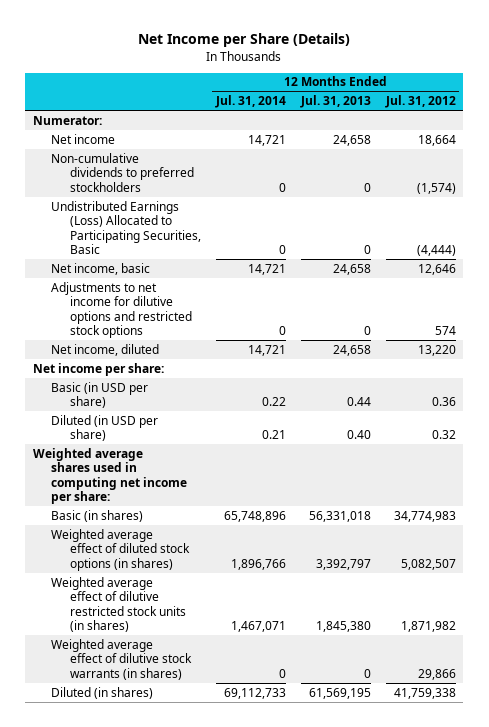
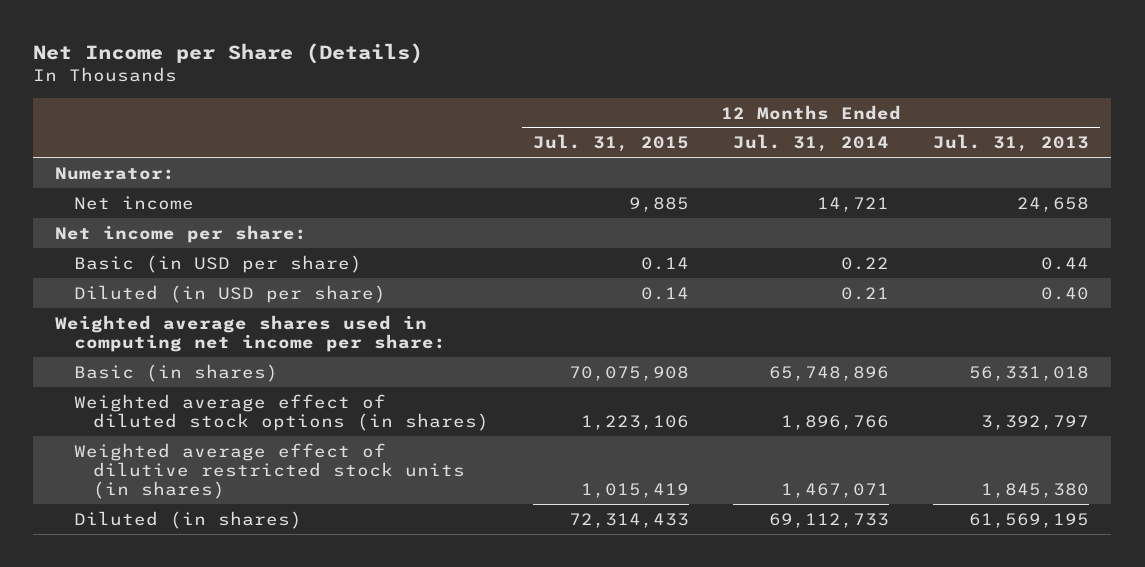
- | 12 Months Ended Jul. 31, 2014 | 12 Months Ended Jul. 31, 2013 | 12 Months Ended Jul. 31, 2012
+ | 12 Months Ended Jul. 31, 2015 | 12 Months Ended Jul. 31, 2014 | 12 Months Ended Jul. 31, 2013
- Non-cumulative dividends to preferred stockholders | 0 | 0 | (1,574)
- Undistributed Earnings (Loss) Allocated to Participating Securities, Basic | 0 | 0 | (4,444)
- Net income, basic | 14,721 | 24,658 | 12,646
- Adjustments to net income for dilutive options and restricted stock options | 0 | 0 | 574
- Net income, diluted | 14,721 | 24,658 | 13,220
- Weighted average effect of dilutive stock warrants (in shares) | 0 | 0 | 29,866

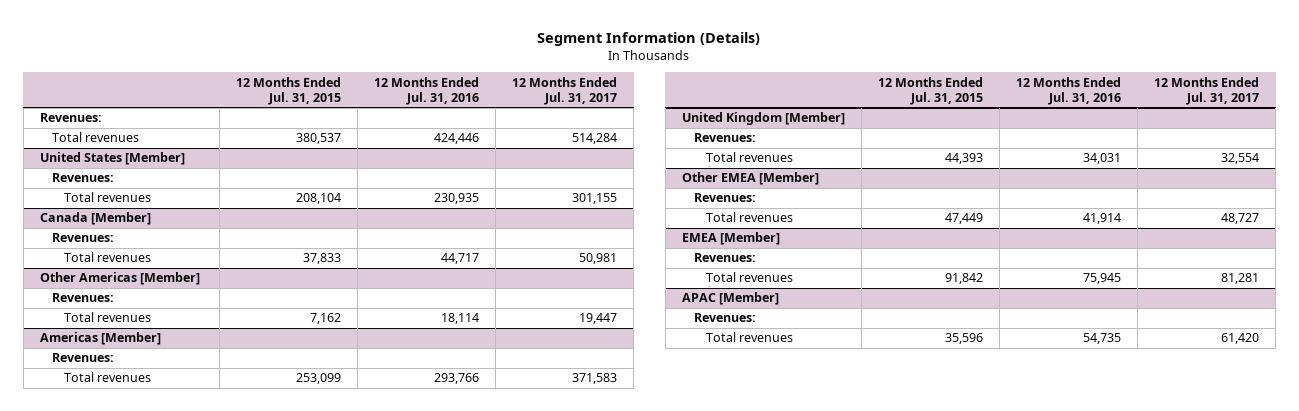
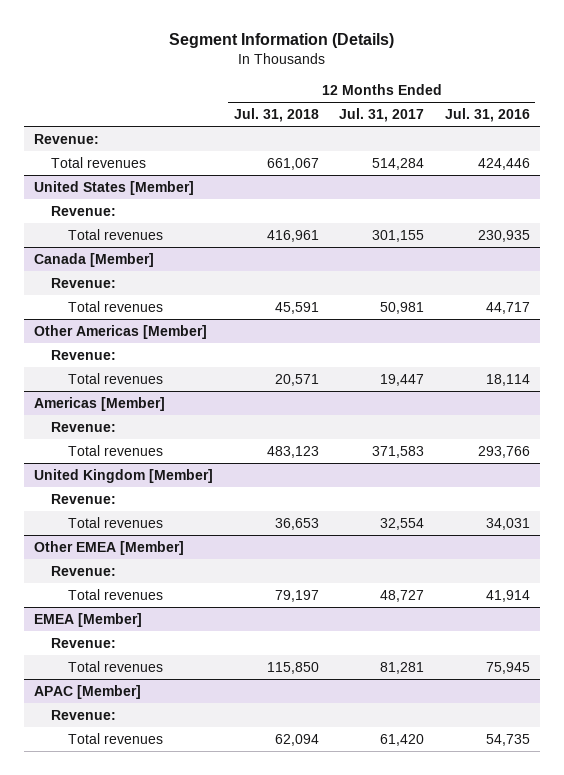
- | 12 Months Ended Jul. 31, 2015 | 12 Months Ended Jul. 31, 2016 | 12 Months Ended Jul. 31, 2017
+ | 12 Months Ended Jul. 31, 2018 | 12 Months Ended Jul. 31, 2017 | 12 Months Ended Jul. 31, 2016
- Revenues:
+ Revenue:
@ United States [Member]
- Revenues:
+ Revenue:
@ Canada [Member]
- Revenues:
+ Revenue:
@ Other Americas [Member]
- Revenues:
+ Revenue:
@ Americas [Member]
- Revenues:
+ Revenue:
@ United Kingdom [Member]
- Revenues:
+ Revenue:
@ Other EMEA [Member]
- Revenues:
+ Revenue:
@ EMEA [Member]
- Revenues:
+ Revenue:
@ APAC [Member]
- Revenues:
+ Revenue:

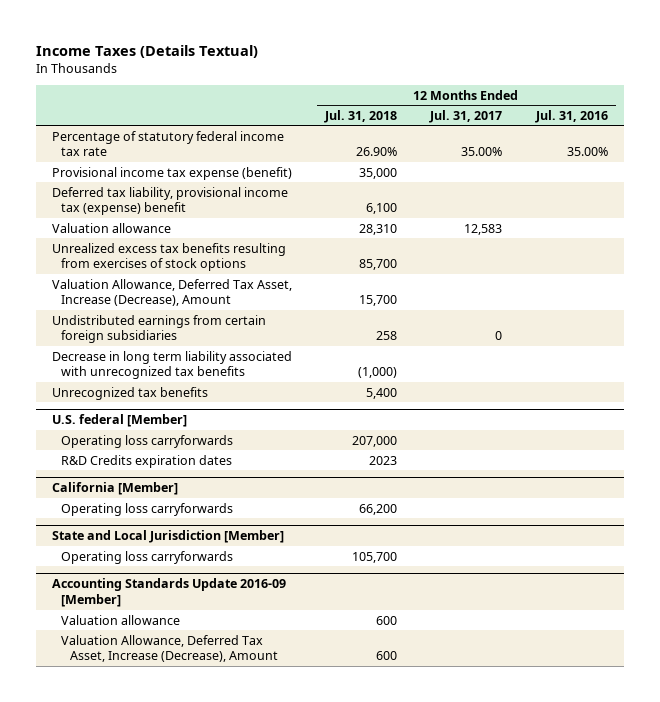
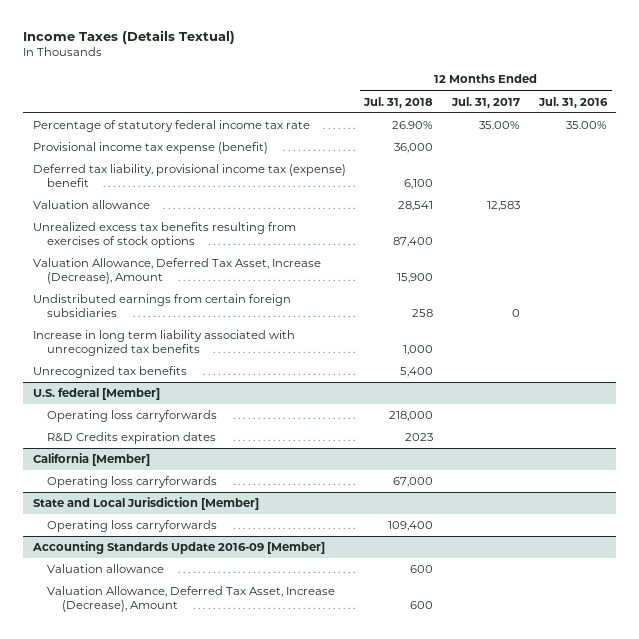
- Provisional income tax expense (benefit) | 35,000 | |
+ Provisional income tax expense (benefit) | 36,000 | |
- Valuation allowance | 28,310 | 12,583 |
- Unrealized excess tax benefits resulting from exercises of stock options | 85,700 | |
- Valuation Allowance, Deferred Tax Asset, Increase (Decrease), Amount | 15,700 | |
+ Valuation allowance | 28,541 | 12,583 |
+ Unrealized excess tax benefits resulting from exercises of stock options | 87,400 | |
+ Valuation Allowance, Deferred Tax Asset, Increase (Decrease), Amount | 15,900 | |
- Decrease in long term liability associated with unrecognized tax benefits | (1,000) | |
+ Increase in long term liability associated with unrecognized tax benefits | 1,000 | |
@ U.S. federal [Member]
- Operating loss carryforwards | 207,000 | |
+ Operating loss carryforwards | 218,000 | |
@ California [Member]
- Operating loss carryforwards | 66,200 | |
+ Operating loss carryforwards | 67,000 | |
@ State and Local Jurisdiction [Member]
- Operating loss carryforwards | 105,700 | |
+ Operating loss carryforwards | 109,400 | |

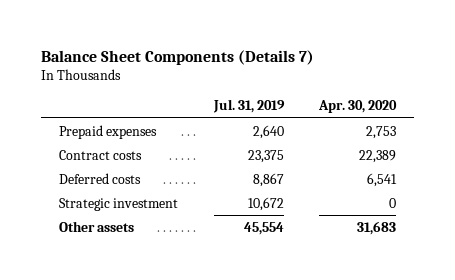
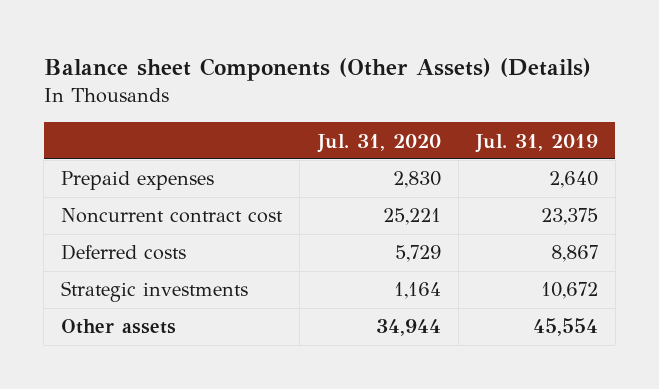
- Balance Sheet Components (Details 7)
+ Balance sheet Components (Other Assets) (Details)
- | Jul. 31, 2019 | Apr. 30, 2020
+ | Jul. 31, 2020 | Jul. 31, 2019
- Contract costs | 23,375 | 22,389
+ Noncurrent contract cost | 25,221 | 23,375
- Strategic investment | 10,672 | 0
+ Strategic investments | 1,164 | 10,672

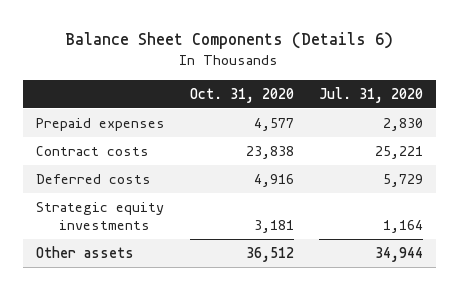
- Balance sheet Components (Other Assets) (Details)
+ Balance Sheet Components (Details 6)
- | Jul. 31, 2020 | Jul. 31, 2019
+ | Oct. 31, 2020 | Jul. 31, 2020
- Noncurrent contract cost | 25,221 | 23,375
+ Contract costs | 23,838 | 25,221
- Strategic investments | 1,164 | 10,672
+ Strategic equity investments | 3,181 | 1,164

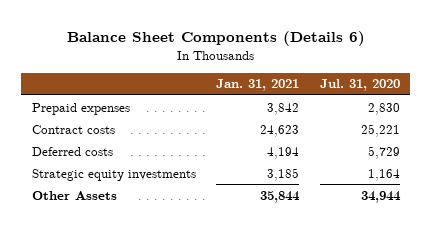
- | Oct. 31, 2020 | Jul. 31, 2020
+ | Jan. 31, 2021 | Jul. 31, 2020
- Other assets | 36,512 | 34,944
+ Other Assets | 35,844 | 34,944

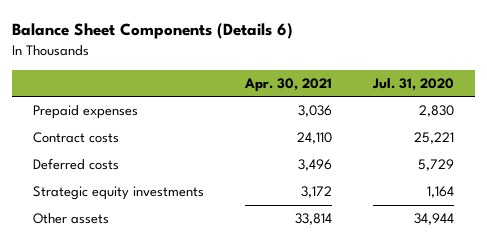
- | Jan. 31, 2021 | Jul. 31, 2020
+ | Apr. 30, 2021 | Jul. 31, 2020
- Other Assets | 35,844 | 34,944
+ Other assets | 33,814 | 34,944

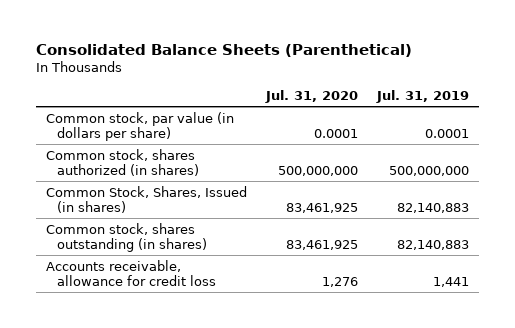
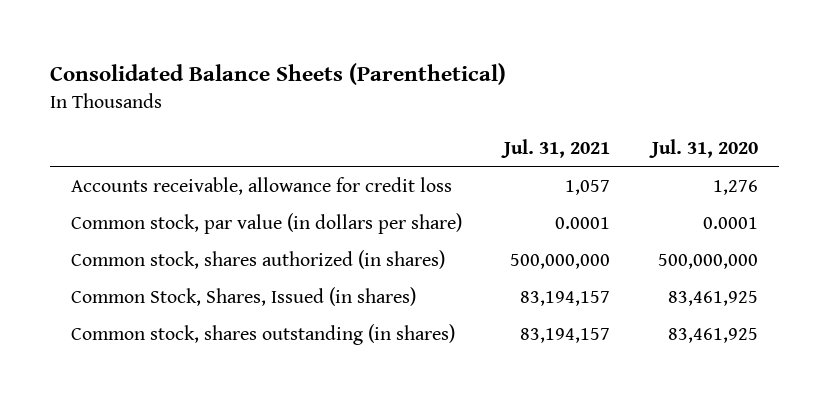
- | Jul. 31, 2020 | Jul. 31, 2019
+ | Jul. 31, 2021 | Jul. 31, 2020
moved up: Accounts receivable, allowance for credit loss | 1,057 | 1,276

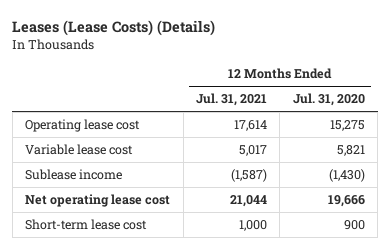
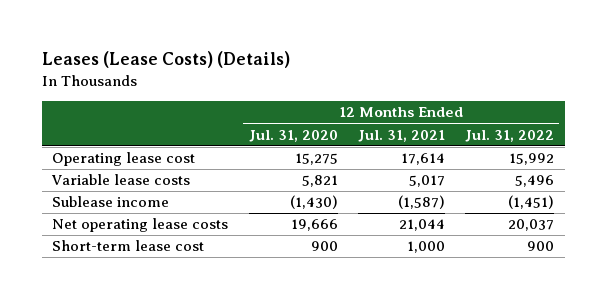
- | 12 Months Ended Jul. 31, 2021 | 12 Months Ended Jul. 31, 2020
+ | 12 Months Ended Jul. 31, 2020 | 12 Months Ended Jul. 31, 2021 | 12 Months Ended Jul. 31, 2022
- Variable lease cost | 5,017 | 5,821
+ Variable lease costs | 5,821 | 5,017 | 5,496
- Net operating lease cost | 21,044 | 19,666
+ Net operating lease costs | 19,666 | 21,044 | 20,037

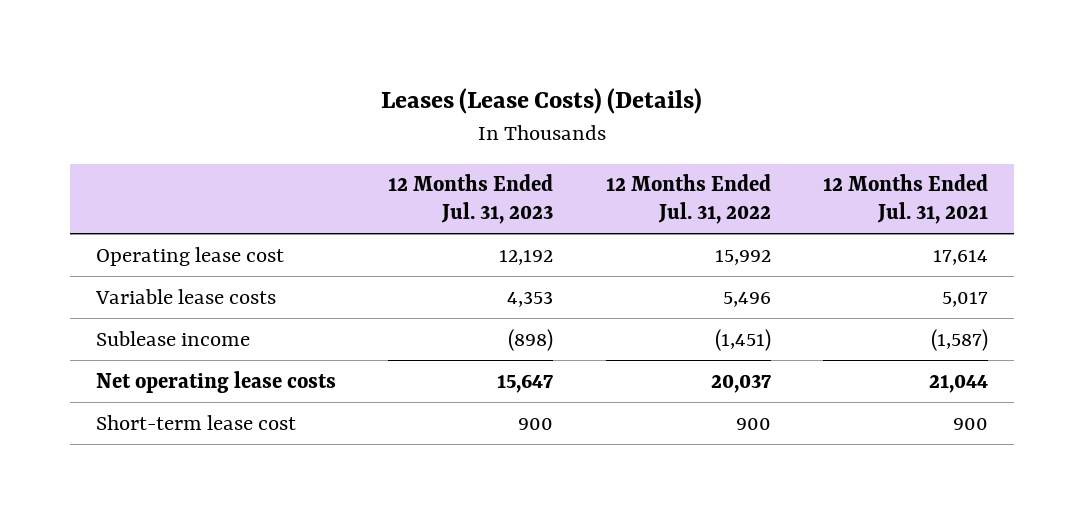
- | 12 Months Ended Jul. 31, 2020 | 12 Months Ended Jul. 31, 2021 | 12 Months Ended Jul. 31, 2022
+ | 12 Months Ended Jul. 31, 2023 | 12 Months Ended Jul. 31, 2022 | 12 Months Ended Jul. 31, 2021
- Short-term lease cost | 900 | 1,000 | 900
+ Short-term lease cost | 900 | 900 | 900

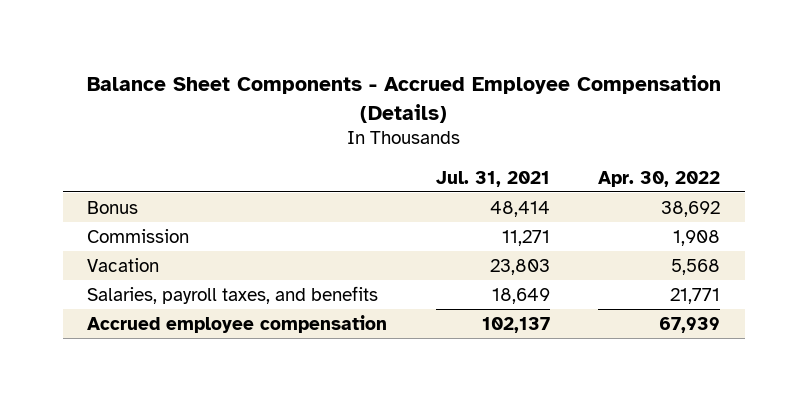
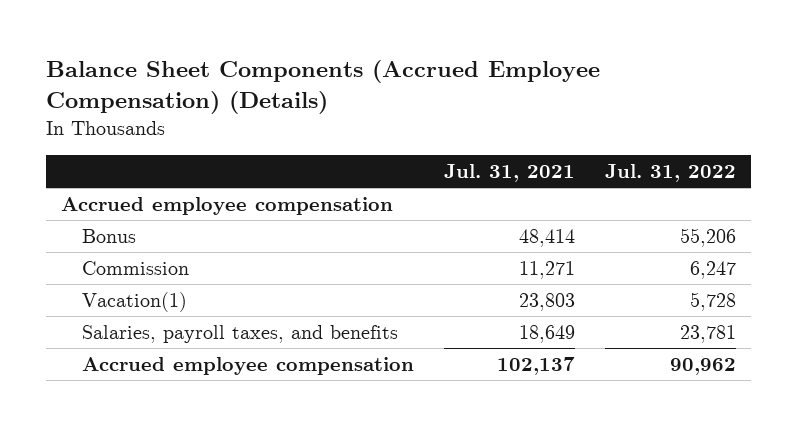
- Balance Sheet Components - Accrued Employee Compensation (Details)
+ Balance Sheet Components (Accrued Employee Compensation) (Details)
- | Jul. 31, 2021 | Apr. 30, 2022
+ | Jul. 31, 2021 | Jul. 31, 2022
+ Accrued employee compensation
- Vacation | 23,803 | 5,568
+ Vacation(1) | 23,803 | 5,728

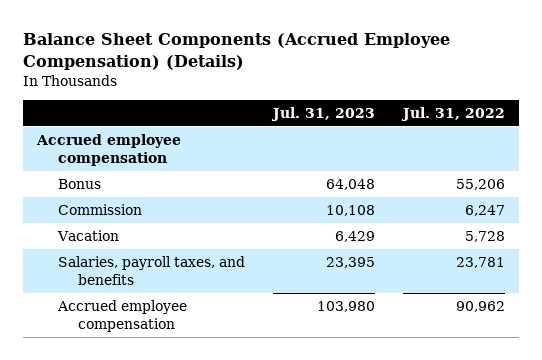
- | Jul. 31, 2021 | Jul. 31, 2022
+ | Jul. 31, 2023 | Jul. 31, 2022
- Vacation(1) | 23,803 | 5,728
+ Vacation | 6,429 | 5,728

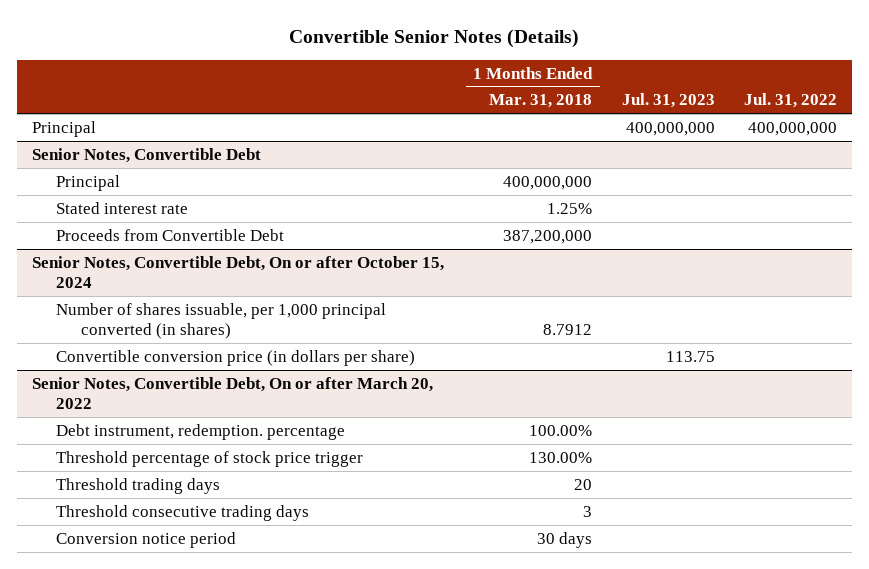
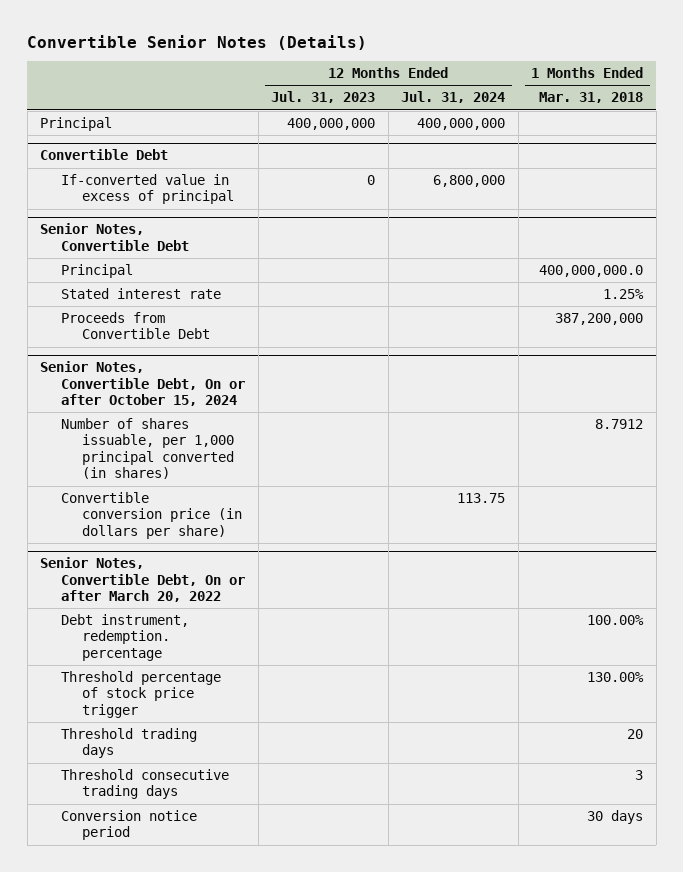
- | 1 Months Ended Mar. 31, 2018 | Jul. 31, 2023 | Jul. 31, 2022
+ | 12 Months Ended Jul. 31, 2023 | 12 Months Ended Jul. 31, 2024 | 1 Months Ended Mar. 31, 2018
+ Convertible Debt
+ If-converted value in excess of principal | 0 | 6,800,000 |
@ Senior Notes, Convertible Debt
- Principal | 400,000,000 | |
+ Principal | | | 400,000,000.0

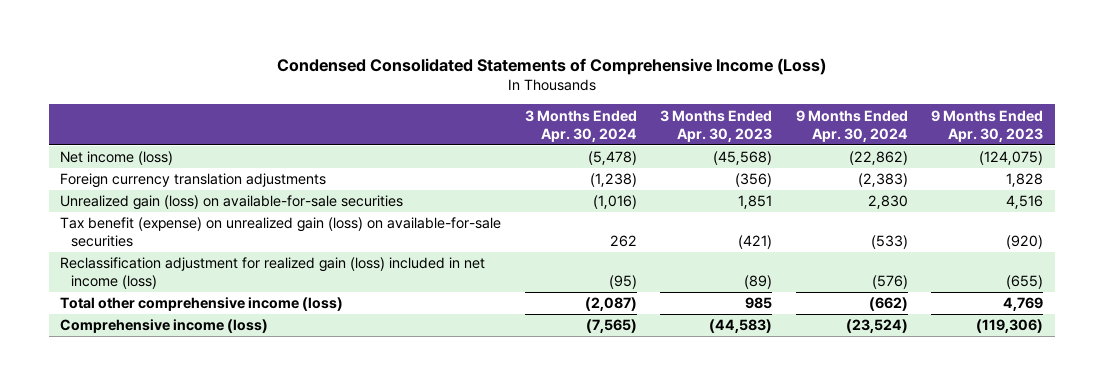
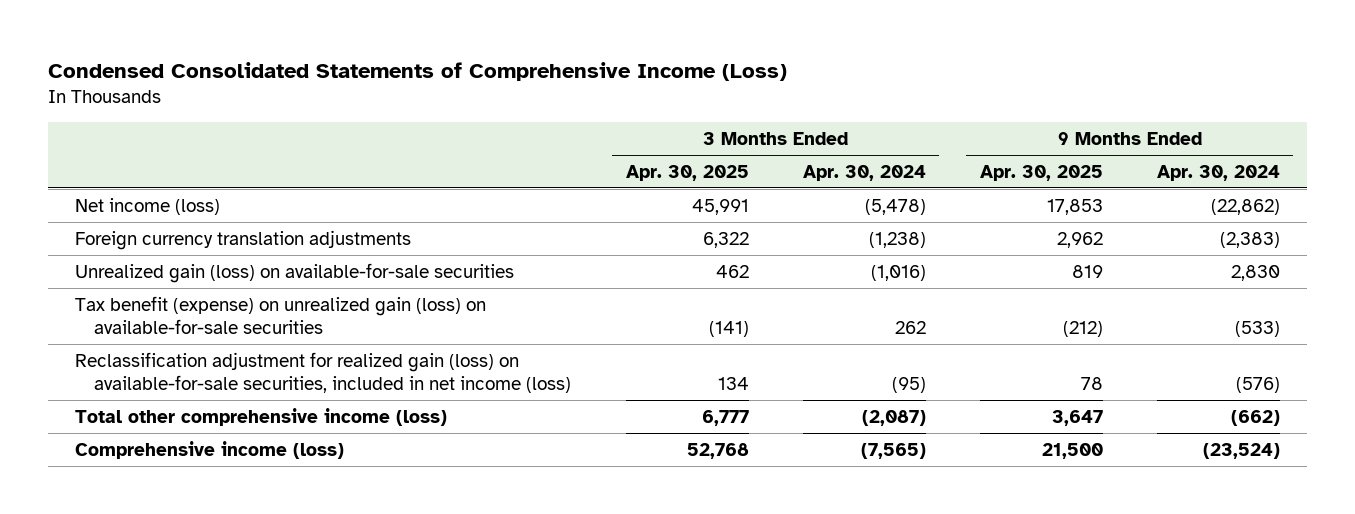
- | 3 Months Ended Apr. 30, 2024 | 3 Months Ended Apr. 30, 2023 | 9 Months Ended Apr. 30, 2024 | 9 Months Ended Apr. 30, 2023
+ | 3 Months Ended Apr. 30, 2025 | 3 Months Ended Apr. 30, 2024 | 9 Months Ended Apr. 30, 2025 | 9 Months Ended Apr. 30, 2024
- Reclassification adjustment for realized gain (loss) included in net income (loss) | (95) | (89) | (576) | (655)
+ Reclassification adjustment for realized gain (loss) on available-for-sale securities, included in net income (loss) | 134 | (95) | 78 | (576)

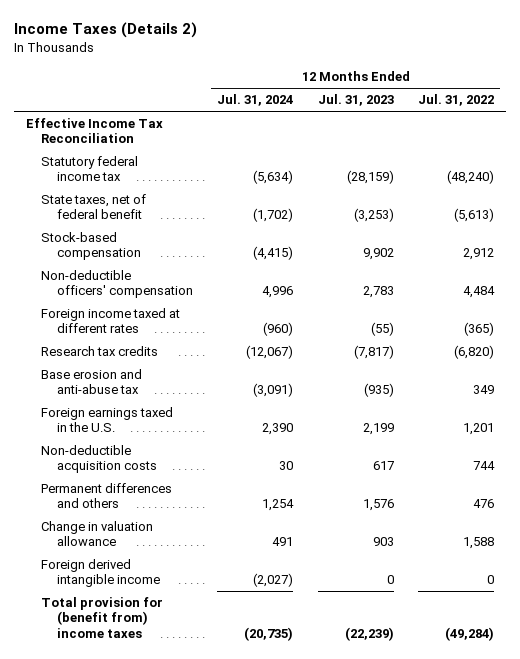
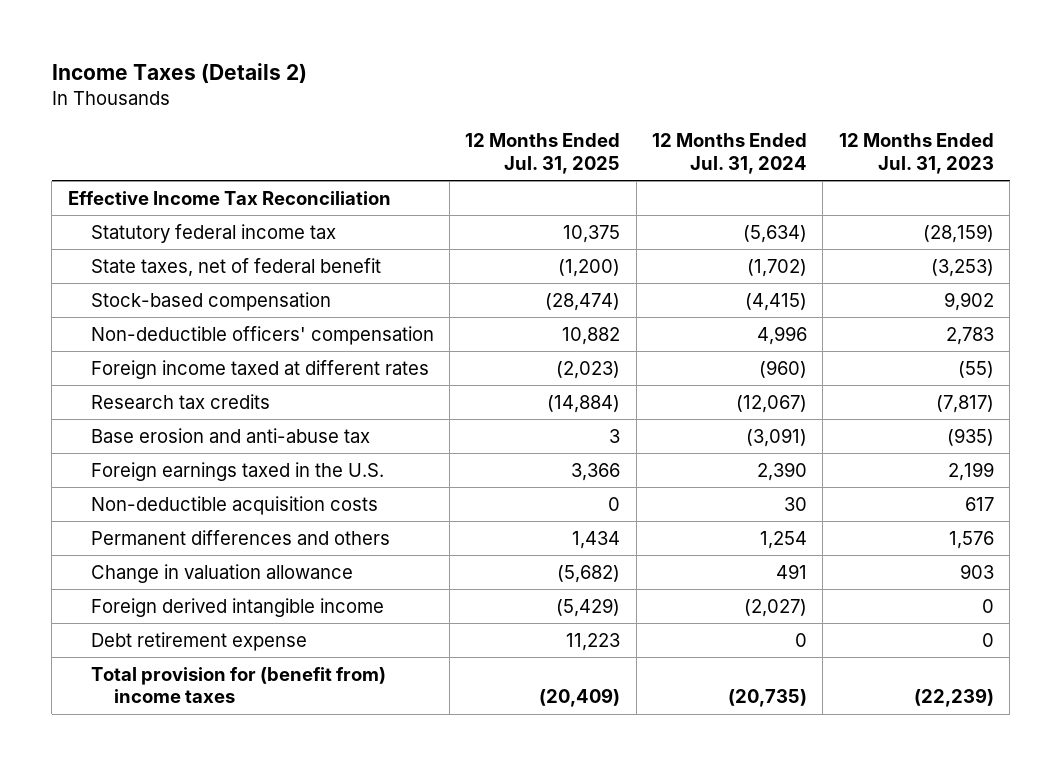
- | 12 Months Ended Jul. 31, 2024 | 12 Months Ended Jul. 31, 2023 | 12 Months Ended Jul. 31, 2022
+ | 12 Months Ended Jul. 31, 2025 | 12 Months Ended Jul. 31, 2024 | 12 Months Ended Jul. 31, 2023
+ Debt retirement expense | 11,223 | 0 | 0

